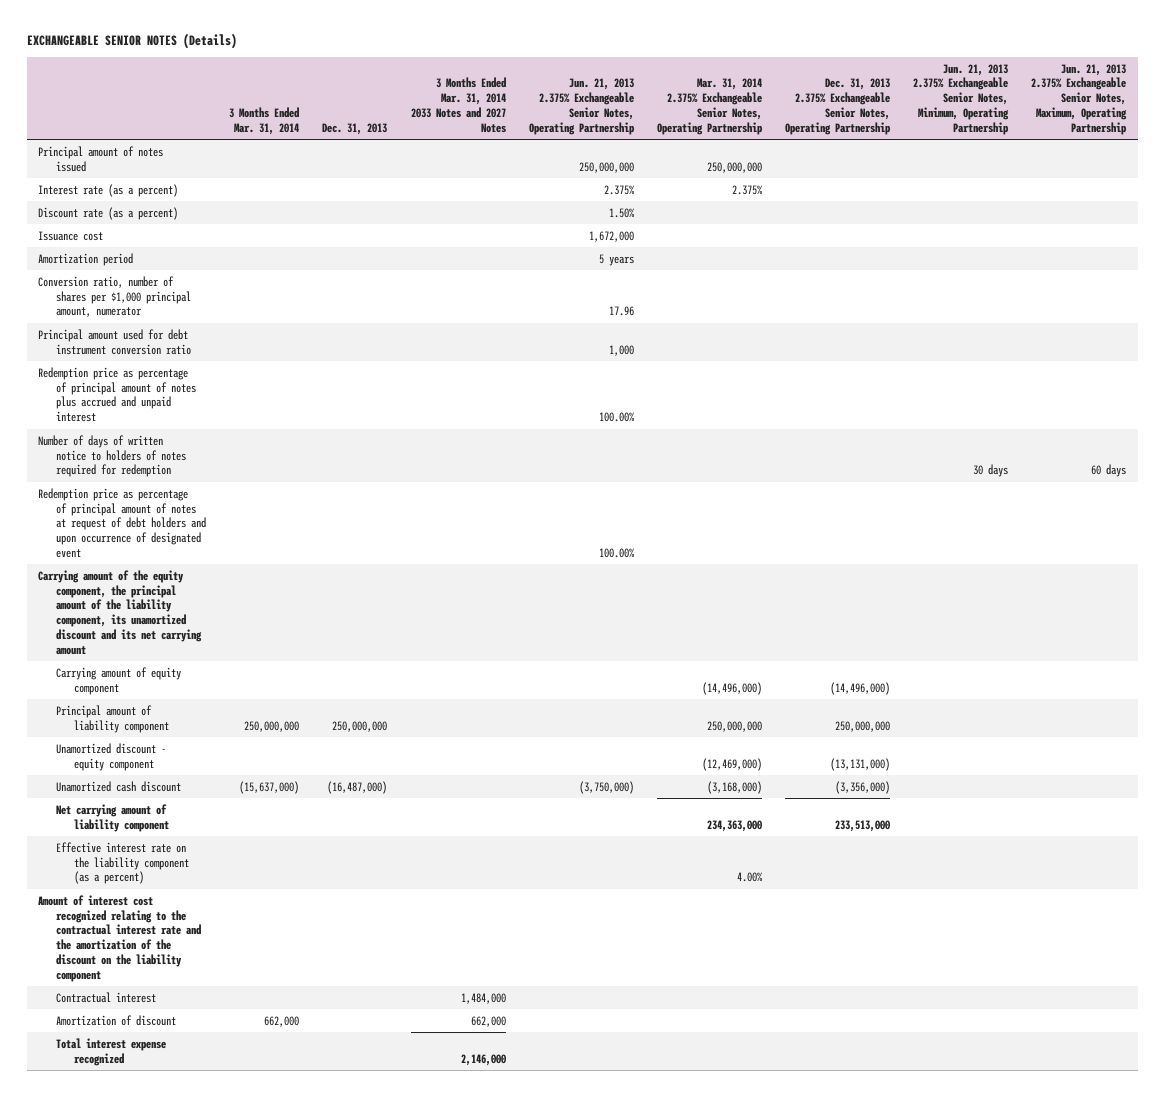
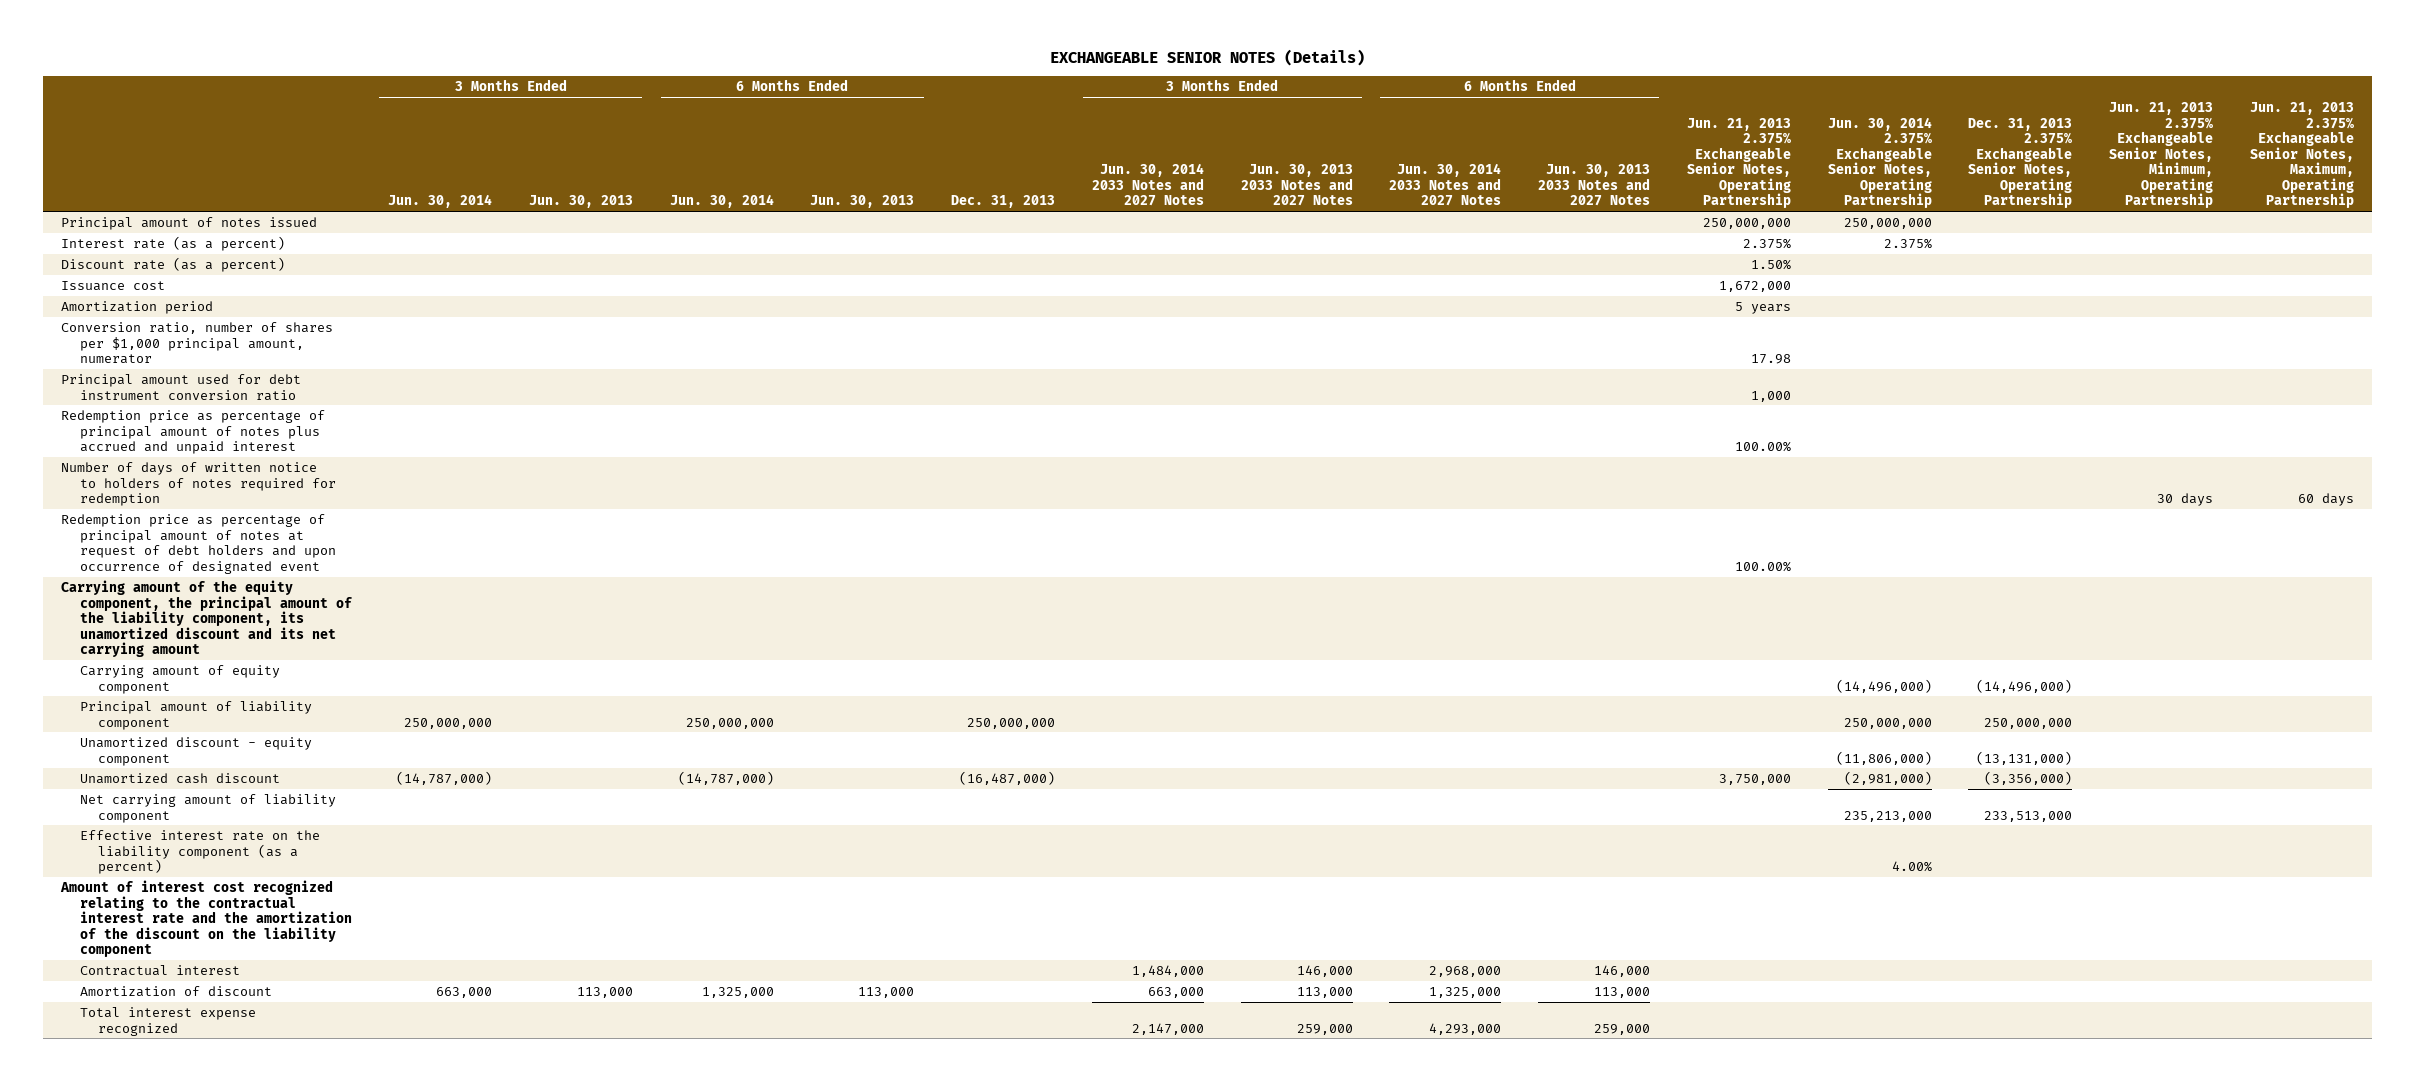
- | 3 Months Ended Mar. 31, 2014 | Dec. 31, 2013 | 3 Months Ended Mar. 31, 2014 2033 Notes and 2027 Notes | Jun. 21, 2013 2.375% Exchangeable Senior Notes, Operating Partnership | Mar. 31, 2014 2.375% Exchangeable Senior Notes, Operating Partnership | Dec. 31, 2013 2.375% Exchangeable Senior Notes, Operating Partnership | Jun. 21, 2013 2.375% Exchangeable Senior Notes, Minimum, Operating Partnership | Jun. 21, 2013 2.375% Exchangeable Senior Notes, Maximum, Operating Partnership
+ | 3 Months Ended Jun. 30, 2014 | 3 Months Ended Jun. 30, 2013 | 6 Months Ended Jun. 30, 2014 | 6 Months Ended Jun. 30, 2013 | Dec. 31, 2013 | 3 Months Ended Jun. 30, 2014 2033 Notes and 2027 Notes | 3 Months Ended Jun. 30, 2013 2033 Notes and 2027 Notes | 6 Months Ended Jun. 30, 2014 2033 Notes and 2027 Notes | 6 Months Ended Jun. 30, 2013 2033 Notes and 2027 Notes | Jun. 21, 2013 2.375% Exchangeable Senior Notes, Operating Partnership | Jun. 30, 2014 2.375% Exchangeable Senior Notes, Operating Partnership | Dec. 31, 2013 2.375% Exchangeable Senior Notes, Operating Partnership | Jun. 21, 2013 2.375% Exchangeable Senior Notes, Minimum, Operating Partnership | Jun. 21, 2013 2.375% Exchangeable Senior Notes, Maximum, Operating Partnership
- Conversion ratio, number of shares per $1,000 principal amount, numerator | | | | 17.96 | | | |
+ Conversion ratio, number of shares per $1,000 principal amount, numerator | | | | | | | | | | 17.98 | | | |
- Unamortized cash discount | (15,637,000) | (16,487,000) | | (3,750,000) | (3,168,000) | (3,356,000) | |
+ Unamortized cash discount | (14,787,000) | | (14,787,000) | | (16,487,000) | | | | | 3,750,000 | (2,981,000) | (3,356,000) | |

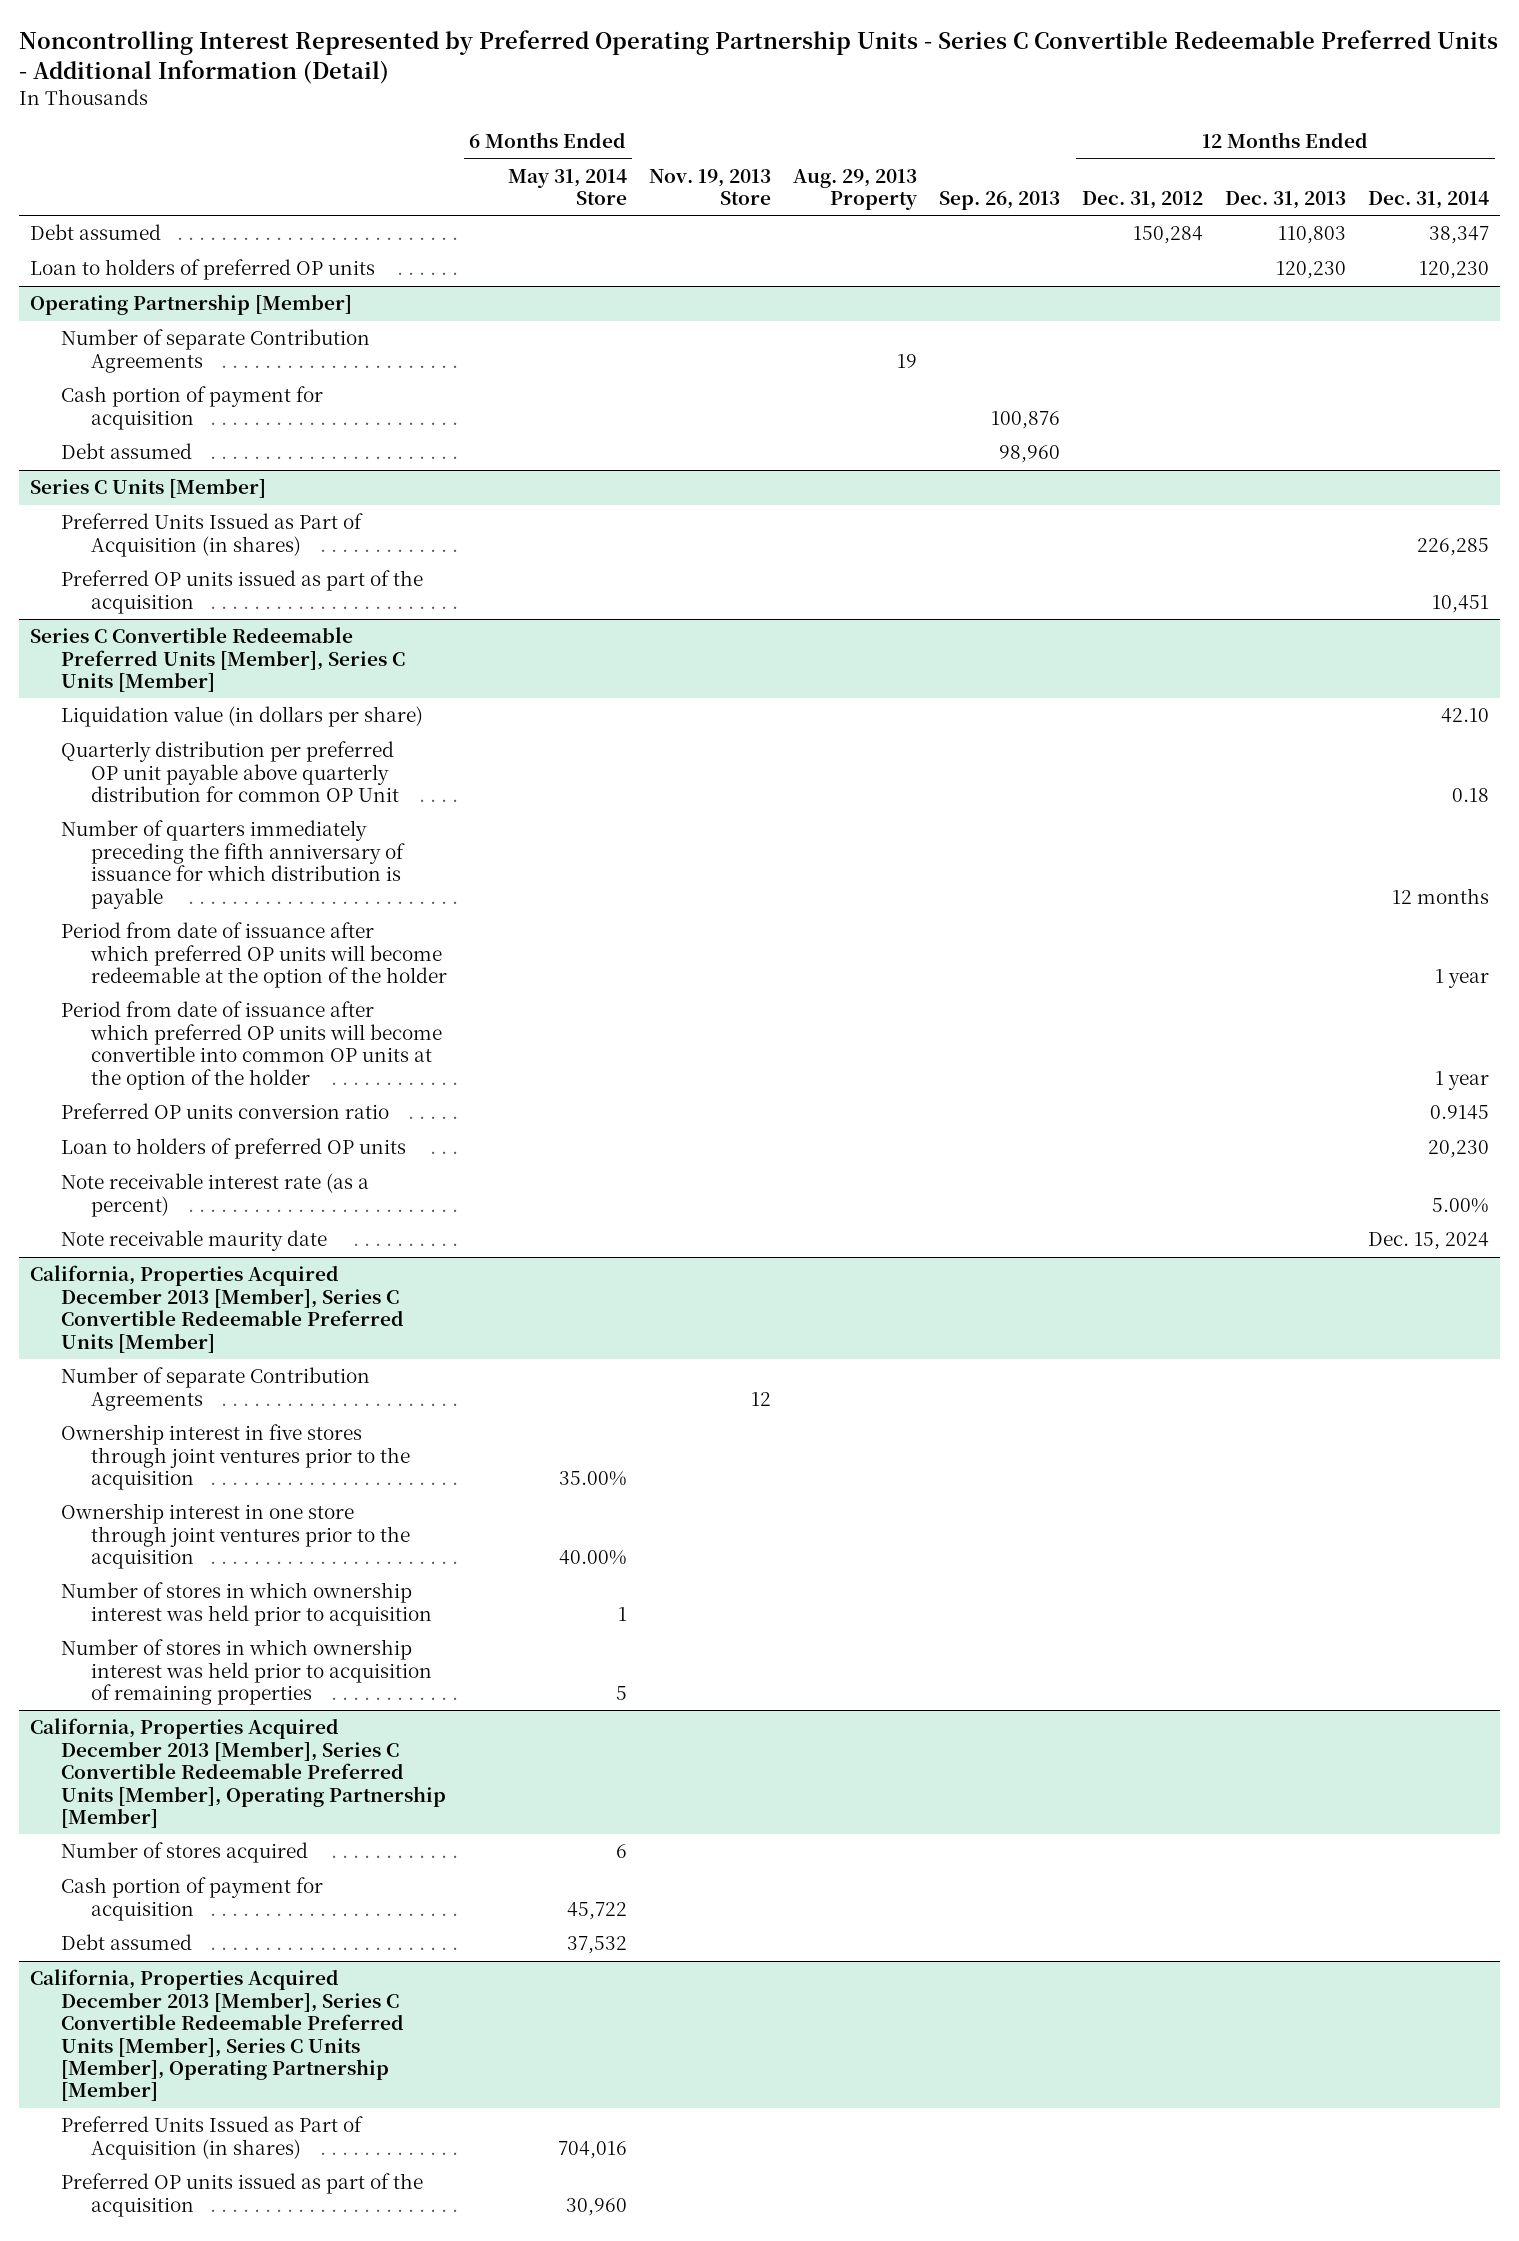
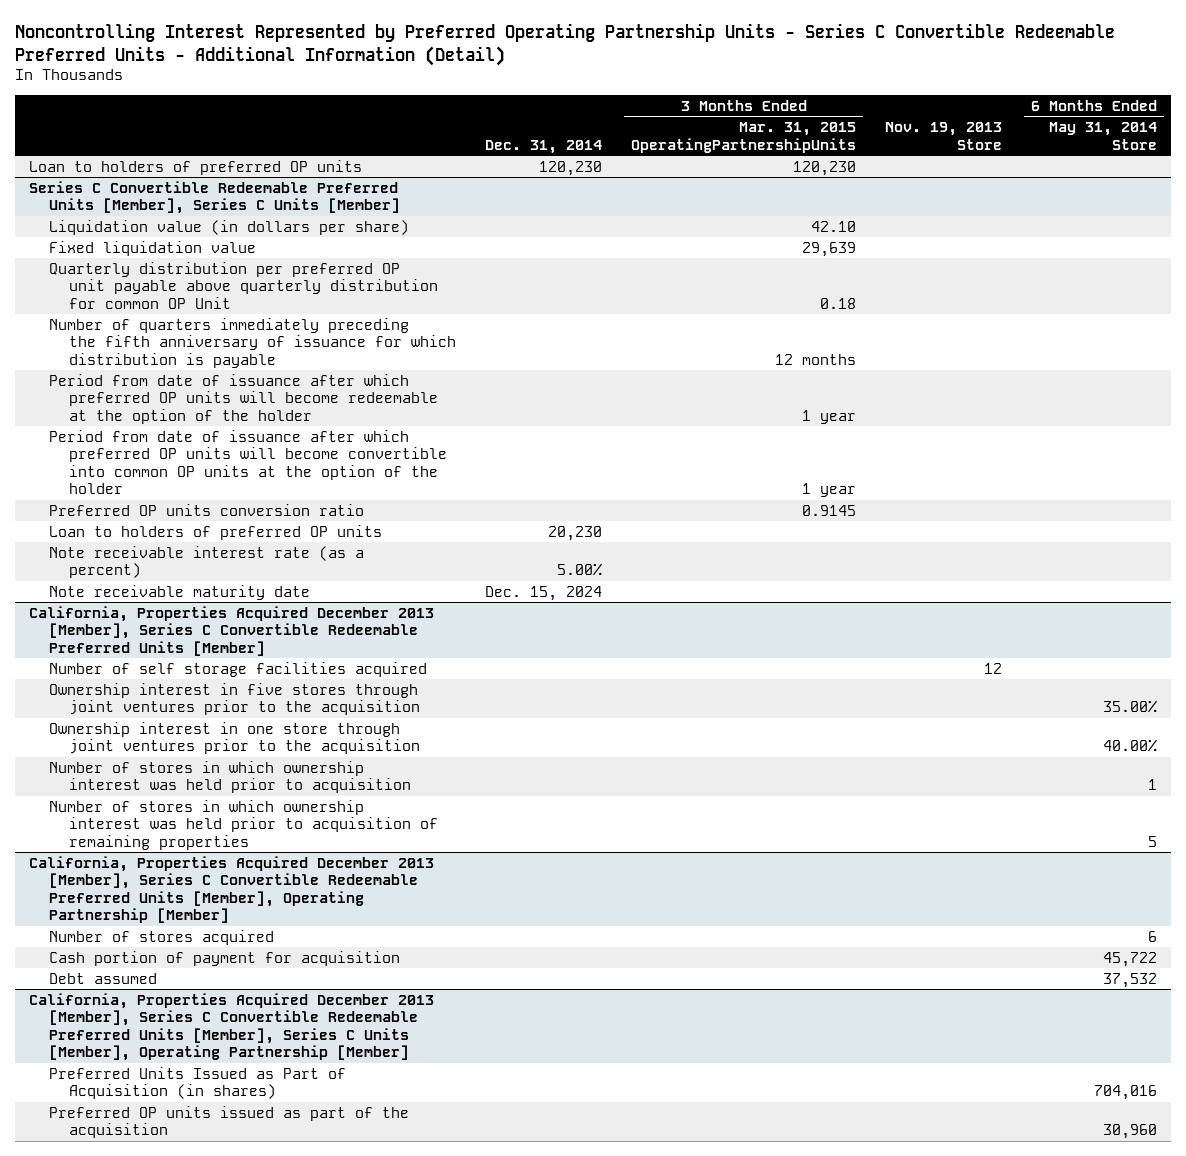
- | 6 Months Ended May 31, 2014 Store | Nov. 19, 2013 Store | Aug. 29, 2013 Property | Sep. 26, 2013 | 12 Months Ended Dec. 31, 2012 | 12 Months Ended Dec. 31, 2013 | 12 Months Ended Dec. 31, 2014
+ | Dec. 31, 2014 | 3 Months Ended Mar. 31, 2015 OperatingPartnershipUnits | Nov. 19, 2013 Store | 6 Months Ended May 31, 2014 Store
- Debt assumed | | | | | 150,284 | 110,803 | 38,347
- Operating Partnership [Member]
- Number of separate Contribution Agreements | | | 19 | | | |
- Cash portion of payment for acquisition | | | | 100,876 | | |
- Debt assumed | | | | 98,960 | | |
- Series C Units [Member]
- Preferred Units Issued as Part of Acquisition (in shares) | | | | | | | 226,285
- Preferred OP units issued as part of the acquisition | | | | | | | 10,451
@ Series C Convertible Redeemable Preferred Units [Member], Series C Units [Member]
+ Fixed liquidation value | | 29,639 | |
- Note receivable maurity date | | | | | | | Dec. 15, 2024
+ Note receivable maturity date | Dec. 15, 2024 | | |
@ California, Properties Acquired December 2013 [Member], Series C Convertible Redeemable Preferred Units [Member]
- Number of separate Contribution Agreements | | 12 | | | | |
+ Number of self storage facilities acquired | | | 12 |

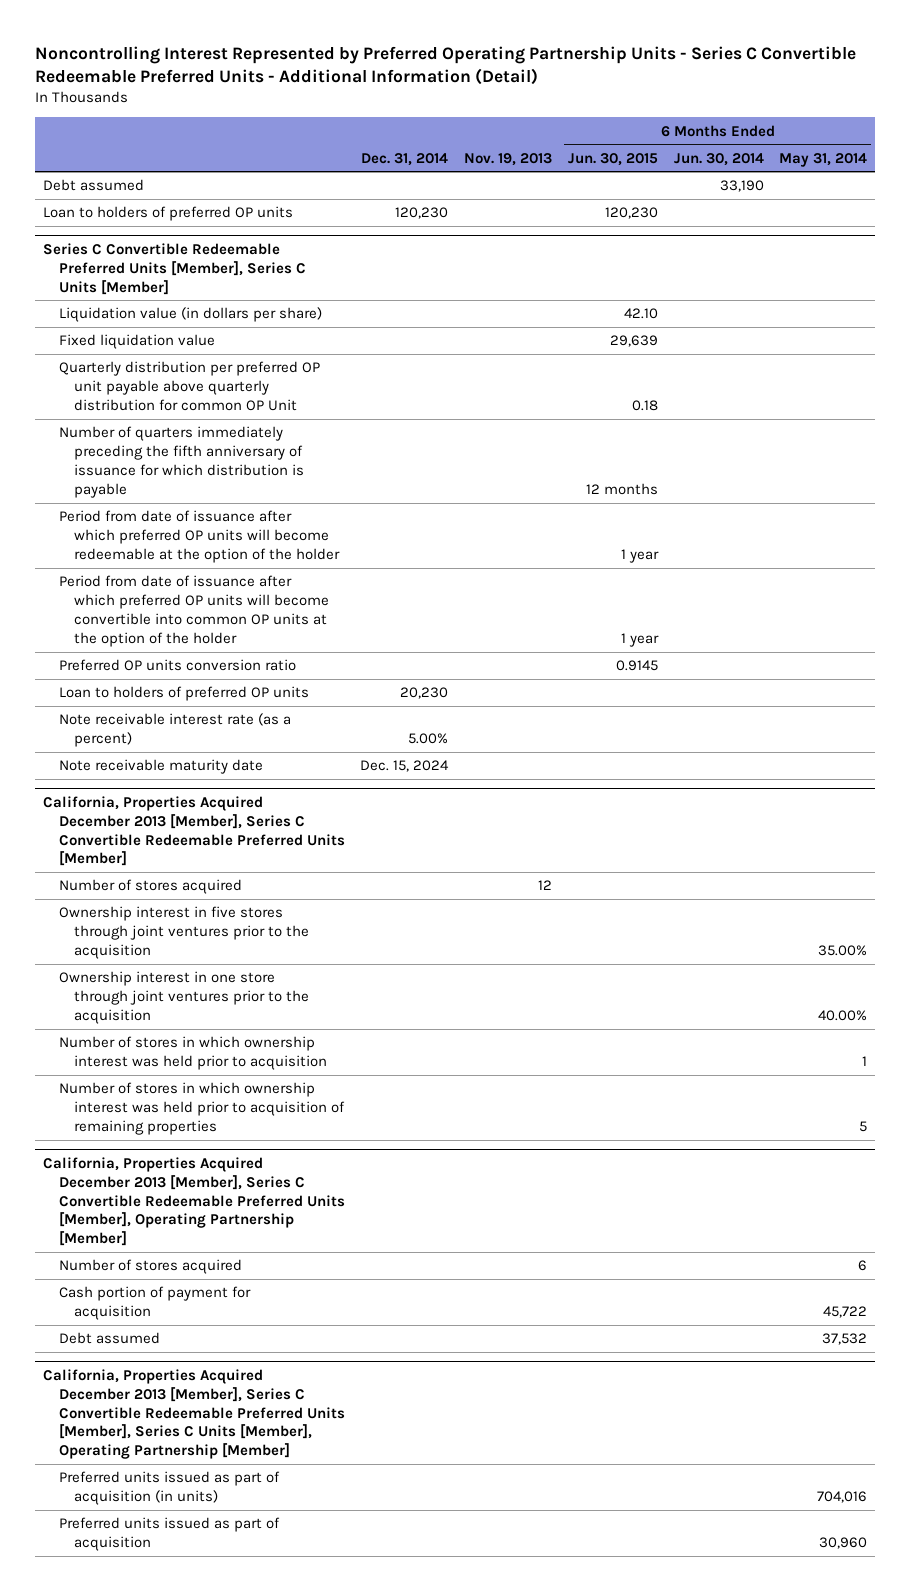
- | Dec. 31, 2014 | 3 Months Ended Mar. 31, 2015 OperatingPartnershipUnits | Nov. 19, 2013 Store | 6 Months Ended May 31, 2014 Store
+ | Dec. 31, 2014 | Nov. 19, 2013 | 6 Months Ended Jun. 30, 2015 | 6 Months Ended Jun. 30, 2014 | 6 Months Ended May 31, 2014
+ Debt assumed | | | | 33,190 |
@ California, Properties Acquired December 2013 [Member], Series C Convertible Redeemable Preferred Units [Member]
- Number of self storage facilities acquired | | | 12 |
+ Number of stores acquired | | 12 | | |
@ California, Properties Acquired December 2013 [Member], Series C Convertible Redeemable Preferred Units [Member], Series C Units [Member], Operating Partnership [Member]
- Preferred Units Issued as Part of Acquisition (in shares) | | | | 704,016
- Preferred OP units issued as part of the acquisition | | | | 30,960
+ Preferred units issued as part of acquisition (in units) | | | | | 704,016
+ Preferred units issued as part of acquisition | | | | | 30,960

